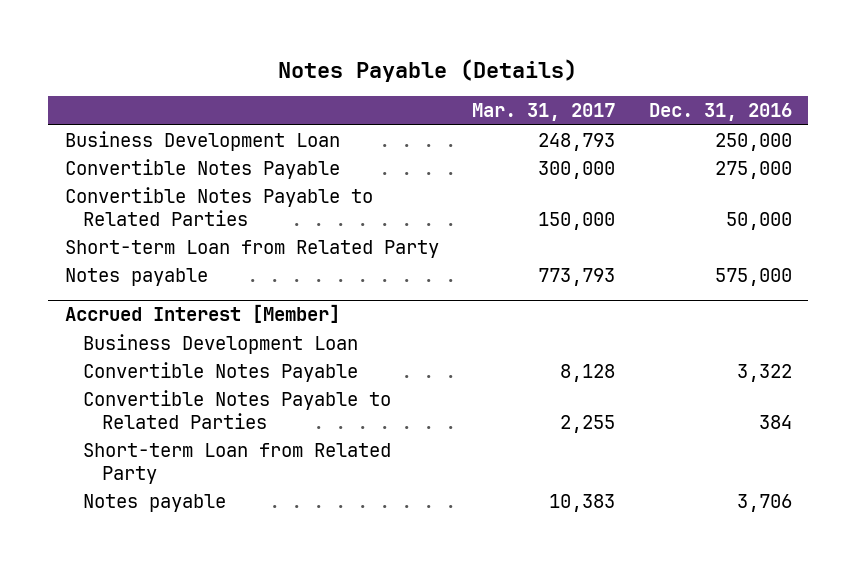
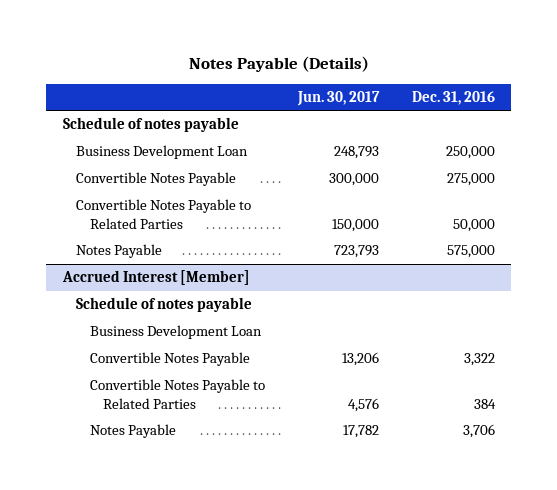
- | Mar. 31, 2017 | Dec. 31, 2016
+ | Jun. 30, 2017 | Dec. 31, 2016
+ Schedule of notes payable
- Short-term Loan from Related Party
- Notes payable | 773,793 | 575,000
+ Notes Payable | 723,793 | 575,000
@ Accrued Interest [Member]
+ Schedule of notes payable
- Short-term Loan from Related Party
- Notes payable | 10,383 | 3,706
+ Notes Payable | 17,782 | 3,706

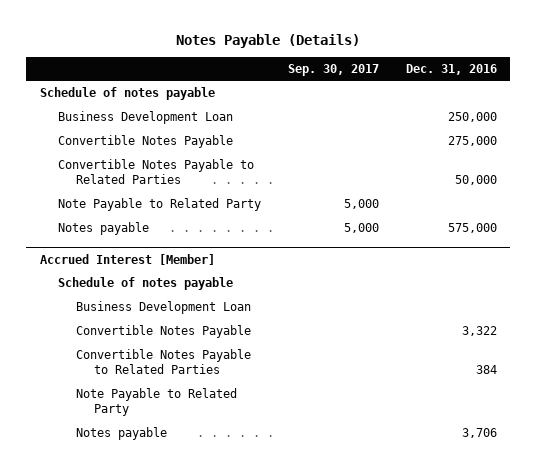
- | Jun. 30, 2017 | Dec. 31, 2016
+ | Sep. 30, 2017 | Dec. 31, 2016
- Notes Payable | 723,793 | 575,000
+ Note Payable to Related Party | 5,000 |
+ Notes payable | 5,000 | 575,000
@ Accrued Interest [Member]
- Notes Payable | 17,782 | 3,706
+ Note Payable to Related Party
+ Notes payable | | 3,706

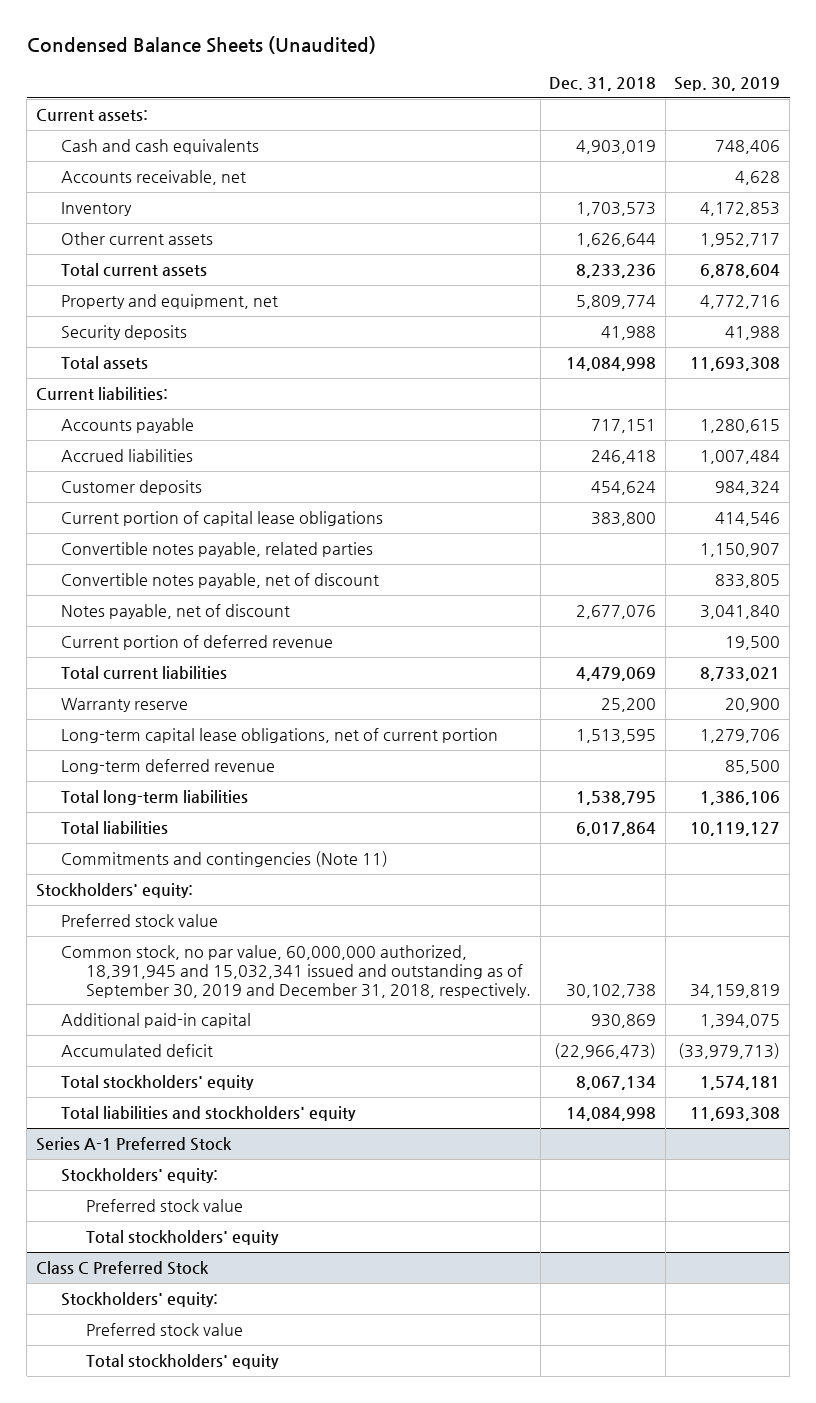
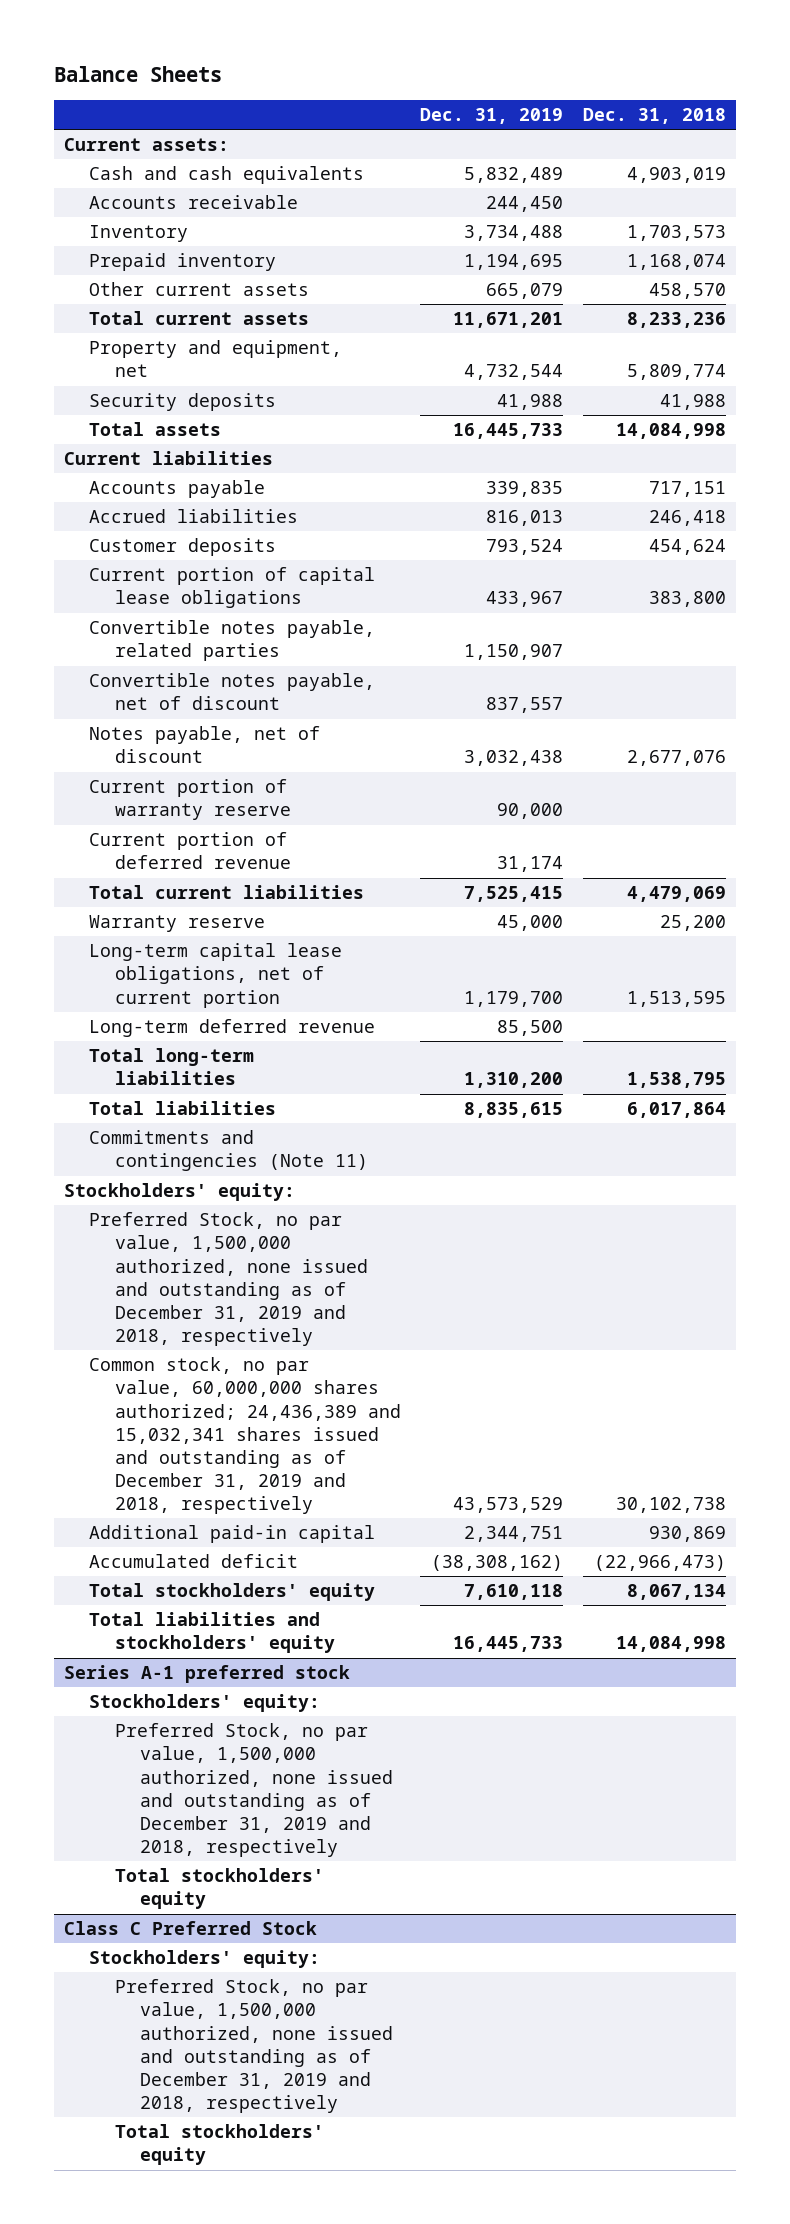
- Condensed Balance Sheets (Unaudited)
+ Balance Sheets
- | Dec. 31, 2018 | Sep. 30, 2019
+ | Dec. 31, 2019 | Dec. 31, 2018
- Accounts receivable, net | | 4,628
+ Accounts receivable | 244,450 |
- Other current assets | 1,626,644 | 1,952,717
+ Prepaid inventory | 1,194,695 | 1,168,074
+ Other current assets | 665,079 | 458,570
- Current liabilities:
+ Current liabilities
+ Current portion of warranty reserve | 90,000 |
- Preferred stock value
- Common stock, no par value, 60,000,000 authorized, 18,391,945 and 15,032,341 issued and outstanding as of September 30, 2019 and December 31, 2018, respectively. | 30,102,738 | 34,159,819
+ Preferred Stock, no par value, 1,500,000 authorized, none issued and outstanding as of December 31, 2019 and 2018, respectively
+ Common stock, no par value, 60,000,000 shares authorized; 24,436,389 and 15,032,341 shares issued and outstanding as of December 31, 2019 and 2018, respectively | 43,573,529 | 30,102,738
- Series A-1 Preferred Stock
+ Series A-1 preferred stock
- Preferred stock value
+ Preferred Stock, no par value, 1,500,000 authorized, none issued and outstanding as of December 31, 2019 and 2018, respectively
@ Class C Preferred Stock
- Preferred stock value
+ Preferred Stock, no par value, 1,500,000 authorized, none issued and outstanding as of December 31, 2019 and 2018, respectively

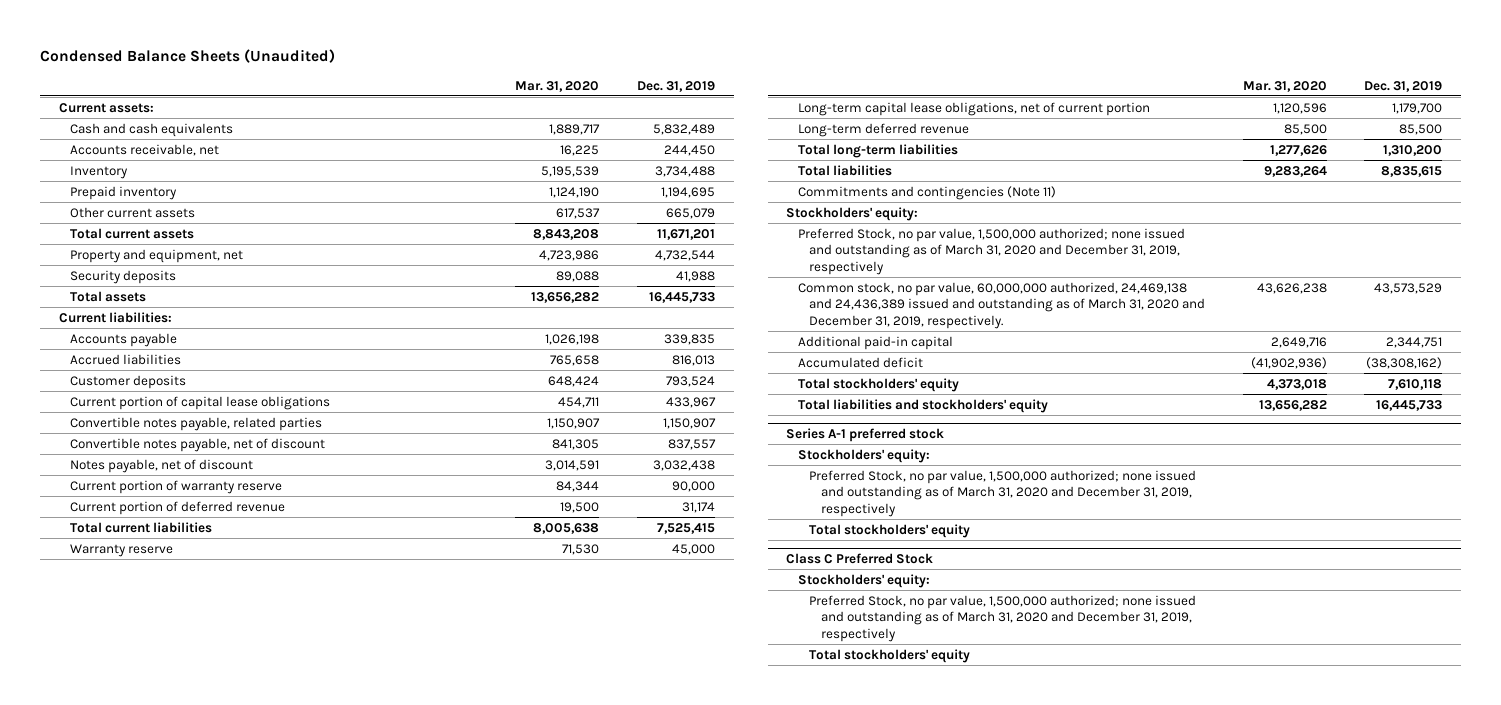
- Balance Sheets
+ Condensed Balance Sheets (Unaudited)
- | Dec. 31, 2019 | Dec. 31, 2018
+ | Mar. 31, 2020 | Dec. 31, 2019
- Accounts receivable | 244,450 |
+ Accounts receivable, net | 16,225 | 244,450
- Current liabilities
+ Current liabilities:
- Preferred Stock, no par value, 1,500,000 authorized, none issued and outstanding as of December 31, 2019 and 2018, respectively
- Common stock, no par value, 60,000,000 shares authorized; 24,436,389 and 15,032,341 shares issued and outstanding as of December 31, 2019 and 2018, respectively | 43,573,529 | 30,102,738
+ Preferred Stock, no par value, 1,500,000 authorized; none issued and outstanding as of March 31, 2020 and December 31, 2019, respectively
+ Common stock, no par value, 60,000,000 authorized, 24,469,138 and 24,436,389 issued and outstanding as of March 31, 2020 and December 31, 2019, respectively. | 43,626,238 | 43,573,529
@ Series A-1 preferred stock
- Preferred Stock, no par value, 1,500,000 authorized, none issued and outstanding as of December 31, 2019 and 2018, respectively
+ Preferred Stock, no par value, 1,500,000 authorized; none issued and outstanding as of March 31, 2020 and December 31, 2019, respectively
@ Class C Preferred Stock
- Preferred Stock, no par value, 1,500,000 authorized, none issued and outstanding as of December 31, 2019 and 2018, respectively
+ Preferred Stock, no par value, 1,500,000 authorized; none issued and outstanding as of March 31, 2020 and December 31, 2019, respectively

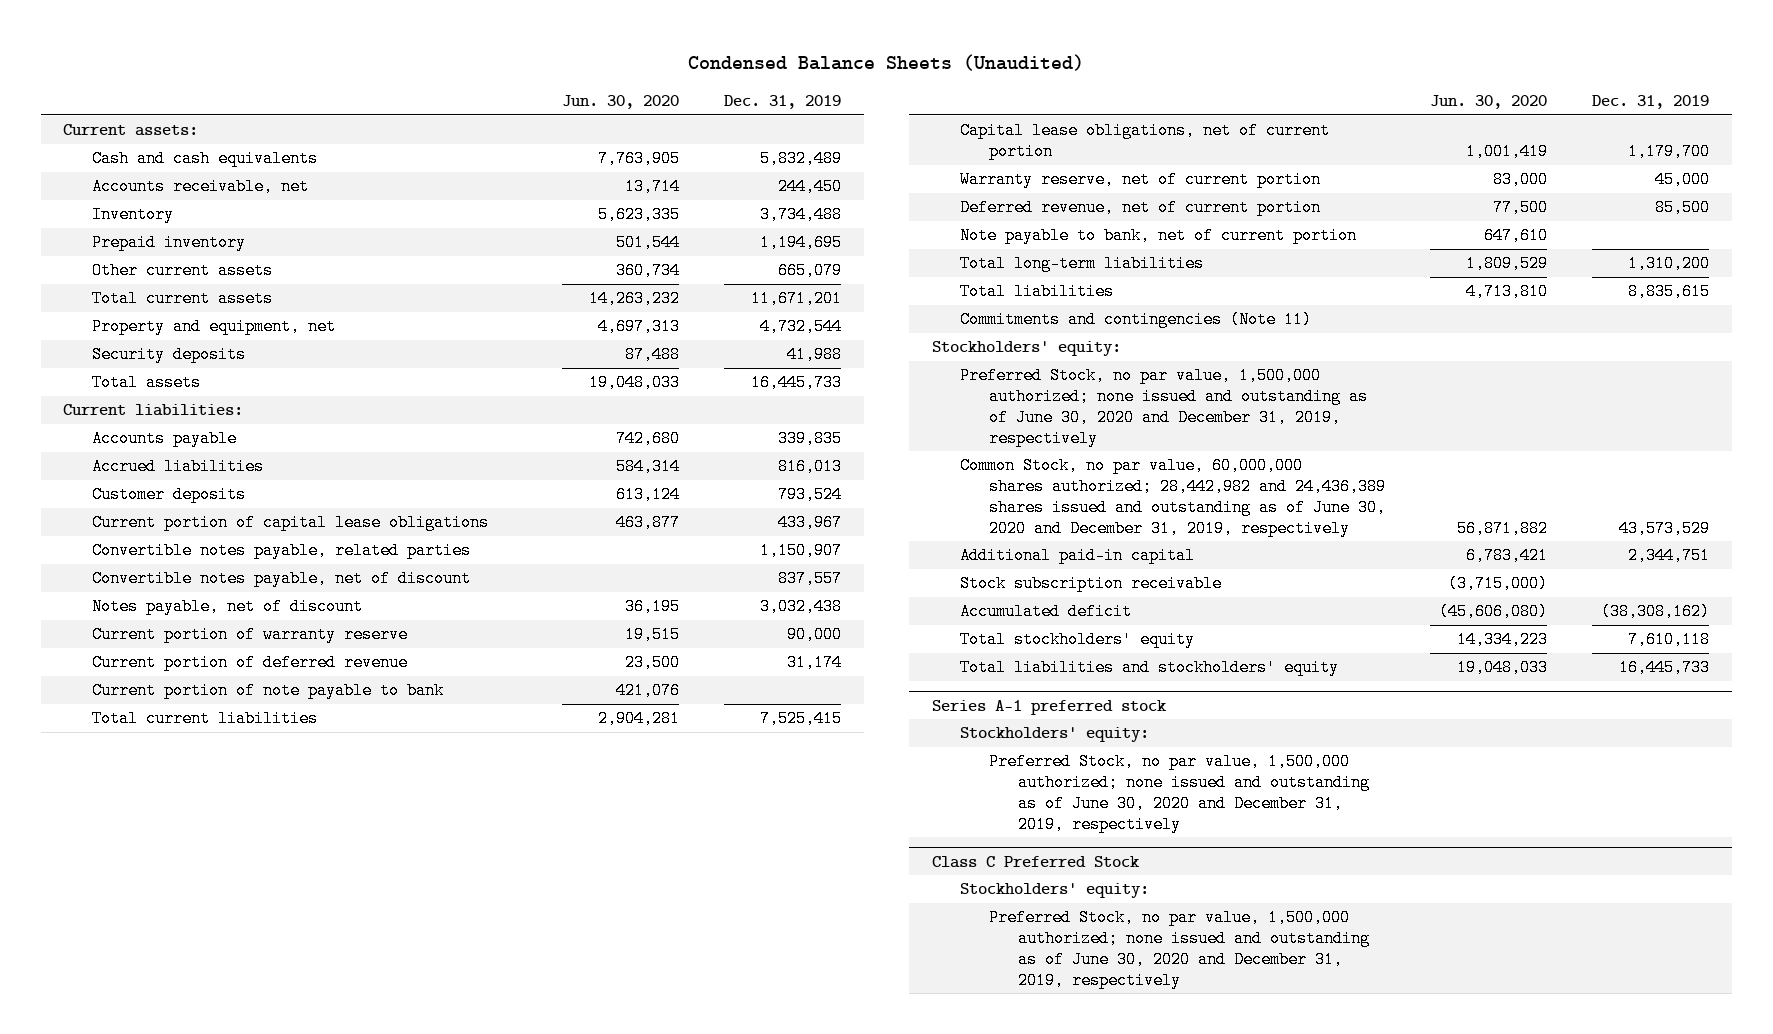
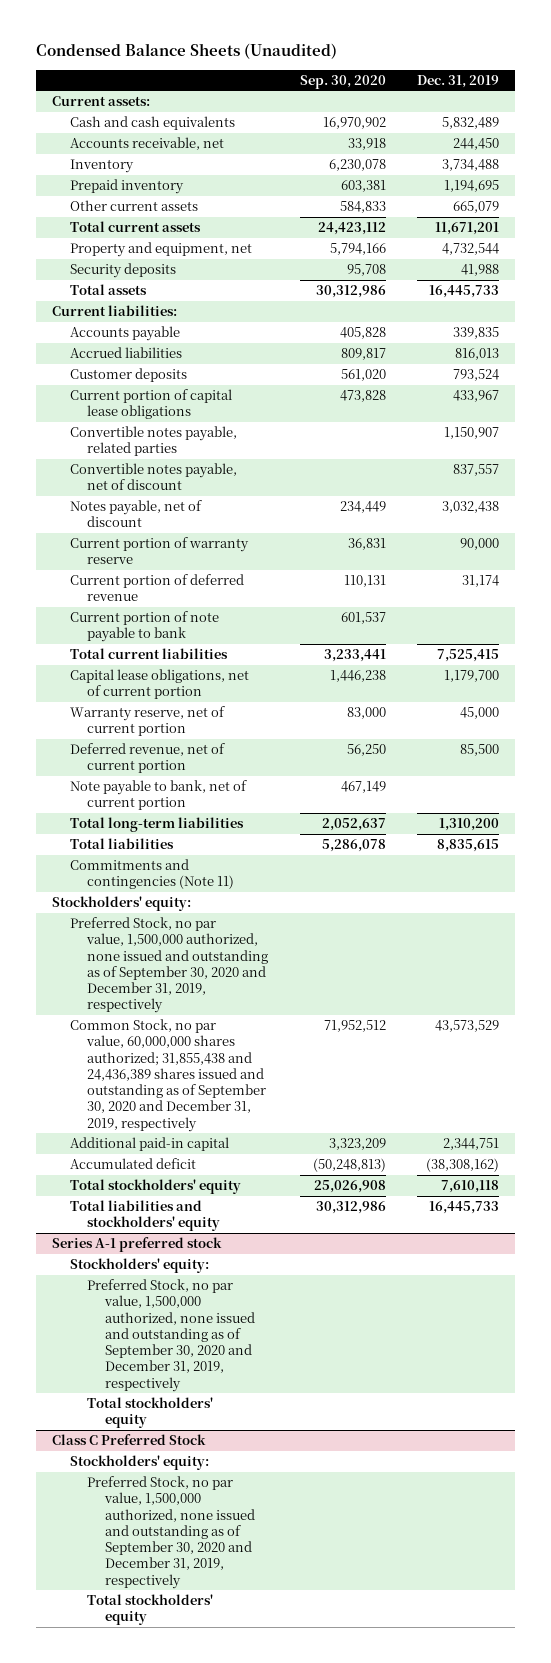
- | Jun. 30, 2020 | Dec. 31, 2019
+ | Sep. 30, 2020 | Dec. 31, 2019
- Preferred Stock, no par value, 1,500,000 authorized; none issued and outstanding as of June 30, 2020 and December 31, 2019, respectively
- Common Stock, no par value, 60,000,000 shares authorized; 28,442,982 and 24,436,389 shares issued and outstanding as of June 30, 2020 and December 31, 2019, respectively | 56,871,882 | 43,573,529
+ Preferred Stock, no par value, 1,500,000 authorized, none issued and outstanding as of September 30, 2020 and December 31, 2019, respectively
+ Common Stock, no par value, 60,000,000 shares authorized; 31,855,438 and 24,436,389 shares issued and outstanding as of September 30, 2020 and December 31, 2019, respectively | 71,952,512 | 43,573,529
- Stock subscription receivable | (3,715,000) |
@ Series A-1 preferred stock
- Preferred Stock, no par value, 1,500,000 authorized; none issued and outstanding as of June 30, 2020 and December 31, 2019, respectively
+ Preferred Stock, no par value, 1,500,000 authorized, none issued and outstanding as of September 30, 2020 and December 31, 2019, respectively
+ Total stockholders' equity
@ Class C Preferred Stock
- Preferred Stock, no par value, 1,500,000 authorized; none issued and outstanding as of June 30, 2020 and December 31, 2019, respectively
+ Preferred Stock, no par value, 1,500,000 authorized, none issued and outstanding as of September 30, 2020 and December 31, 2019, respectively
+ Total stockholders' equity

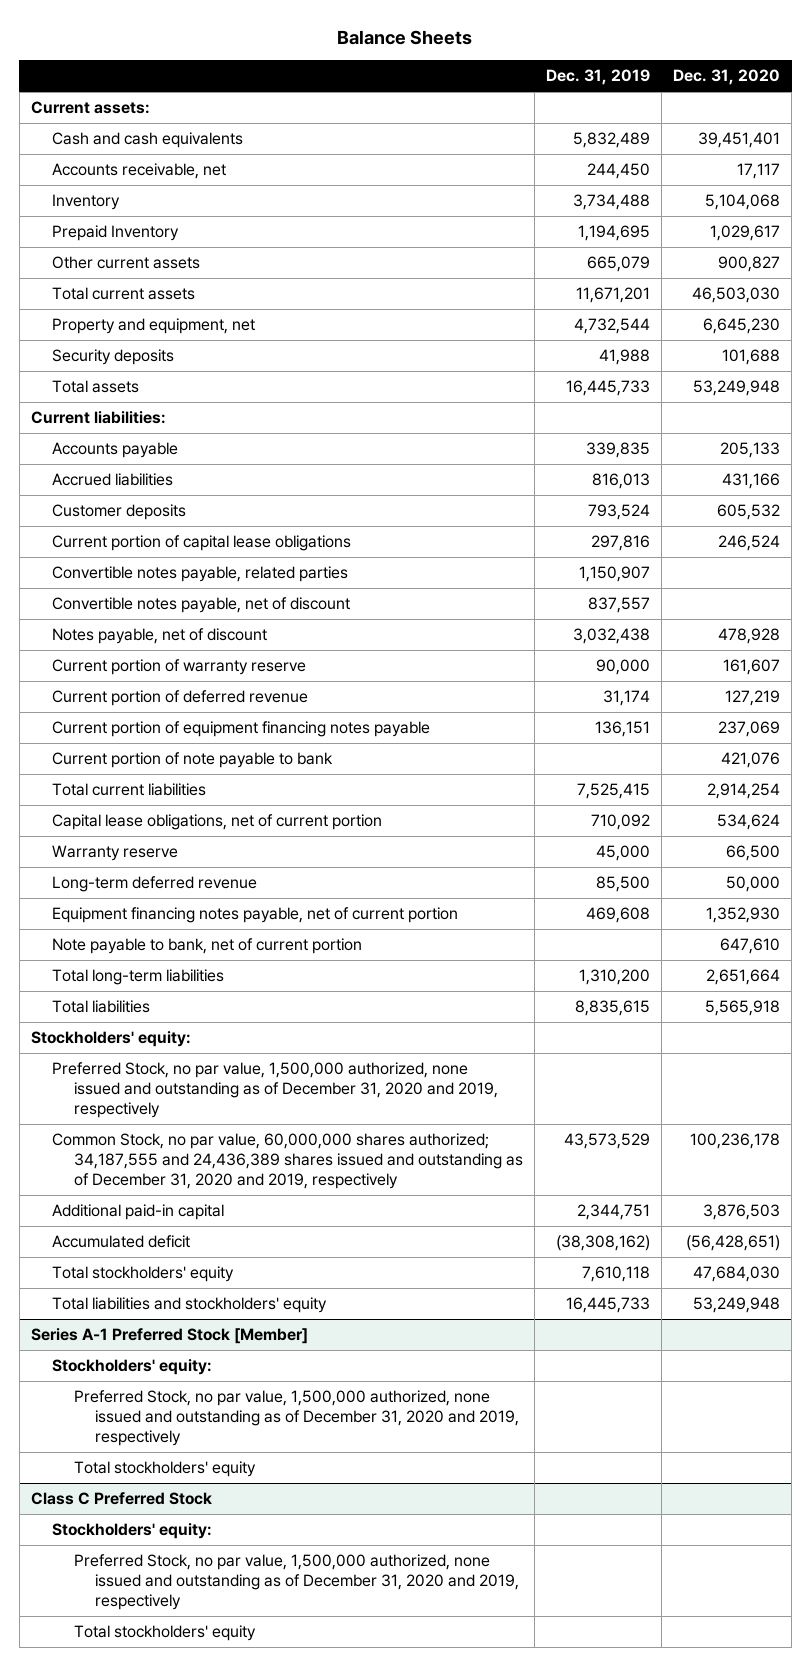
- Condensed Balance Sheets (Unaudited)
+ Balance Sheets
- | Sep. 30, 2020 | Dec. 31, 2019
+ | Dec. 31, 2019 | Dec. 31, 2020
- Prepaid inventory | 603,381 | 1,194,695
+ Prepaid Inventory | 1,194,695 | 1,029,617
- Current portion of capital lease obligations | 473,828 | 433,967
+ Current portion of capital lease obligations | 297,816 | 246,524
+ Current portion of equipment financing notes payable | 136,151 | 237,069
- Capital lease obligations, net of current portion | 1,446,238 | 1,179,700
- Warranty reserve, net of current portion | 83,000 | 45,000
- Deferred revenue, net of current portion | 56,250 | 85,500
+ Capital lease obligations, net of current portion | 710,092 | 534,624
+ Warranty reserve | 45,000 | 66,500
+ Long-term deferred revenue | 85,500 | 50,000
+ Equipment financing notes payable, net of current portion | 469,608 | 1,352,930
- Commitments and contingencies (Note 11)
- Preferred Stock, no par value, 1,500,000 authorized, none issued and outstanding as of September 30, 2020 and December 31, 2019, respectively
- Common Stock, no par value, 60,000,000 shares authorized; 31,855,438 and 24,436,389 shares issued and outstanding as of September 30, 2020 and December 31, 2019, respectively | 71,952,512 | 43,573,529
+ Preferred Stock, no par value, 1,500,000 authorized, none issued and outstanding as of December 31, 2020 and 2019, respectively
+ Common Stock, no par value, 60,000,000 shares authorized; 34,187,555 and 24,436,389 shares issued and outstanding as of December 31, 2020 and 2019, respectively | 43,573,529 | 100,236,178
- Series A-1 preferred stock
+ Series A-1 Preferred Stock [Member]
- Preferred Stock, no par value, 1,500,000 authorized, none issued and outstanding as of September 30, 2020 and December 31, 2019, respectively
+ Preferred Stock, no par value, 1,500,000 authorized, none issued and outstanding as of December 31, 2020 and 2019, respectively
@ Class C Preferred Stock
- Preferred Stock, no par value, 1,500,000 authorized, none issued and outstanding as of September 30, 2020 and December 31, 2019, respectively
+ Preferred Stock, no par value, 1,500,000 authorized, none issued and outstanding as of December 31, 2020 and 2019, respectively

